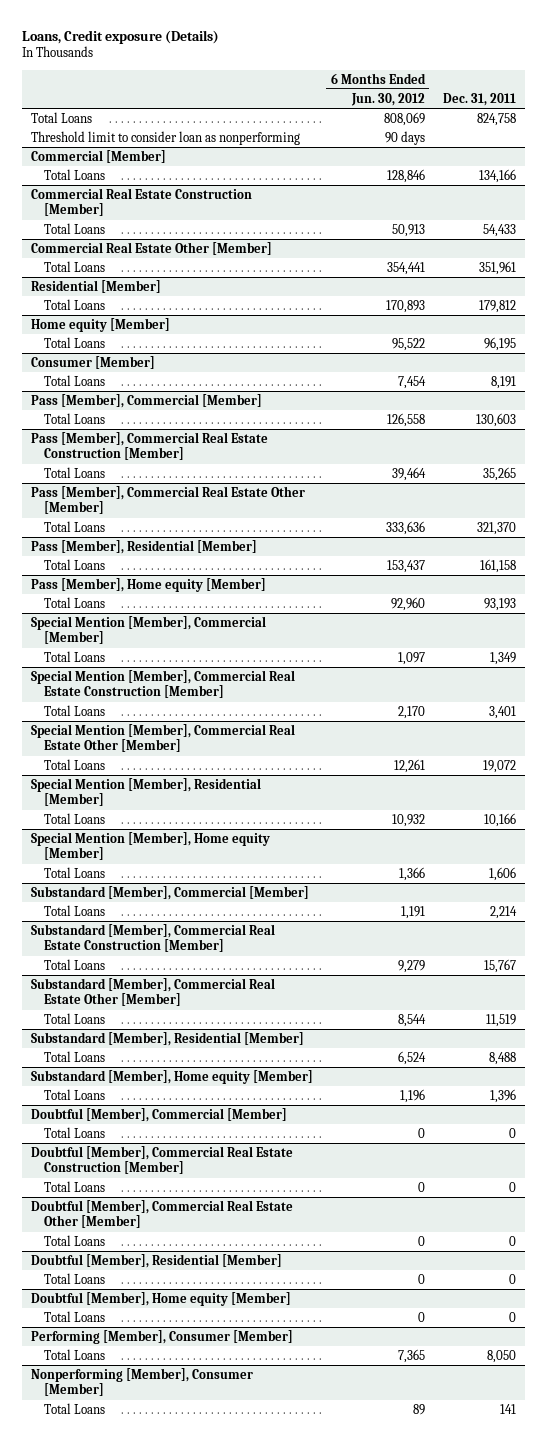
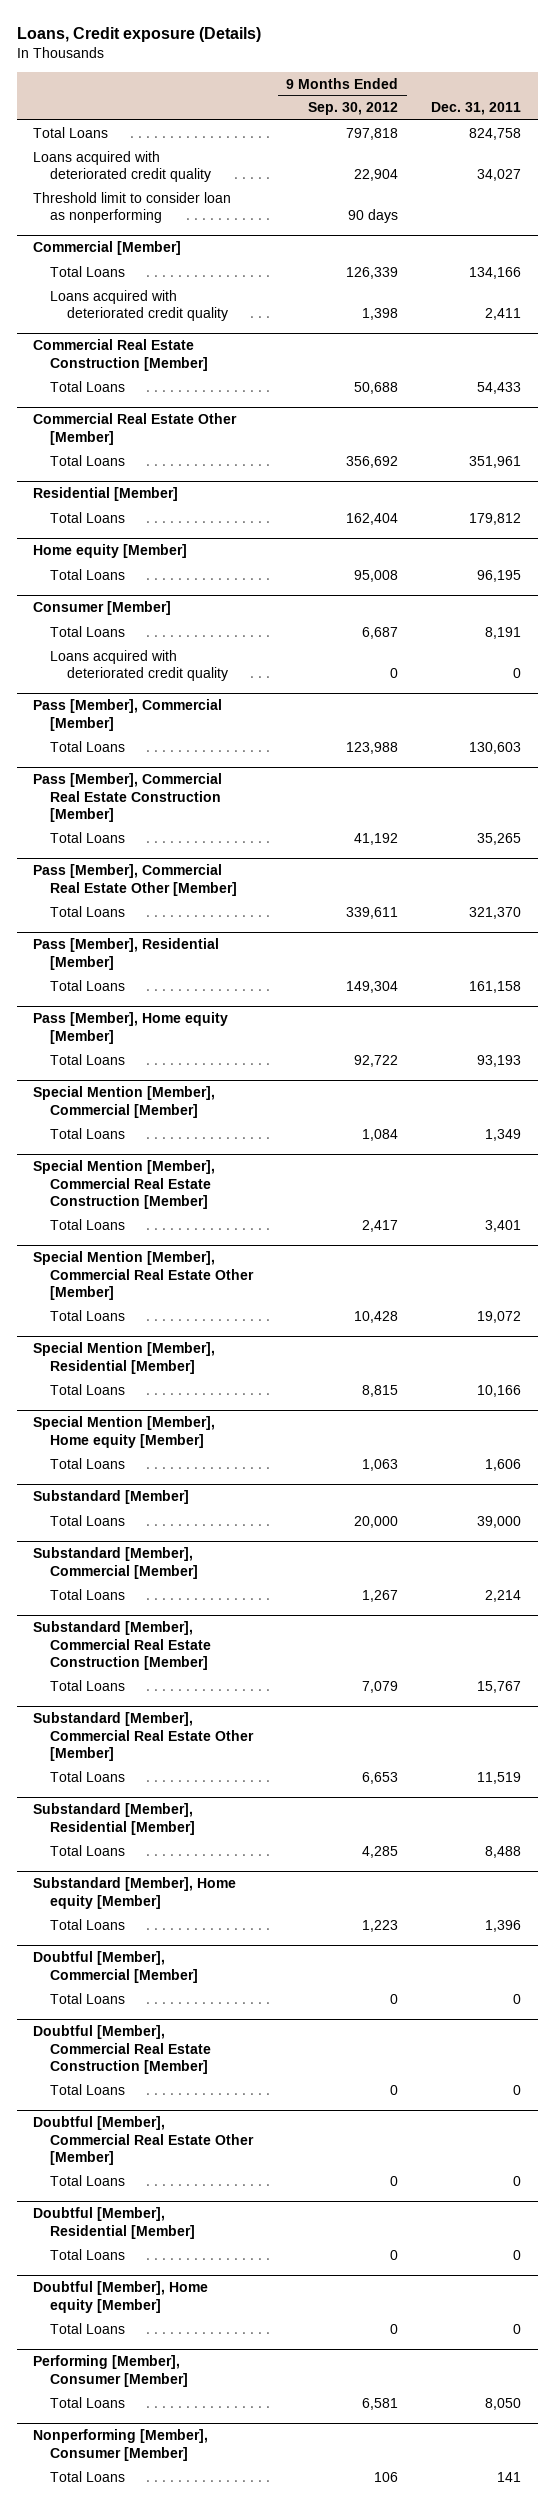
- | 6 Months Ended Jun. 30, 2012 | Dec. 31, 2011
+ | 9 Months Ended Sep. 30, 2012 | Dec. 31, 2011
+ Loans acquired with deteriorated credit quality | 22,904 | 34,027
@ Commercial [Member]
+ Loans acquired with deteriorated credit quality | 1,398 | 2,411
@ Consumer [Member]
+ Loans acquired with deteriorated credit quality | 0 | 0
+ Substandard [Member]
+ Total Loans | 20,000 | 39,000

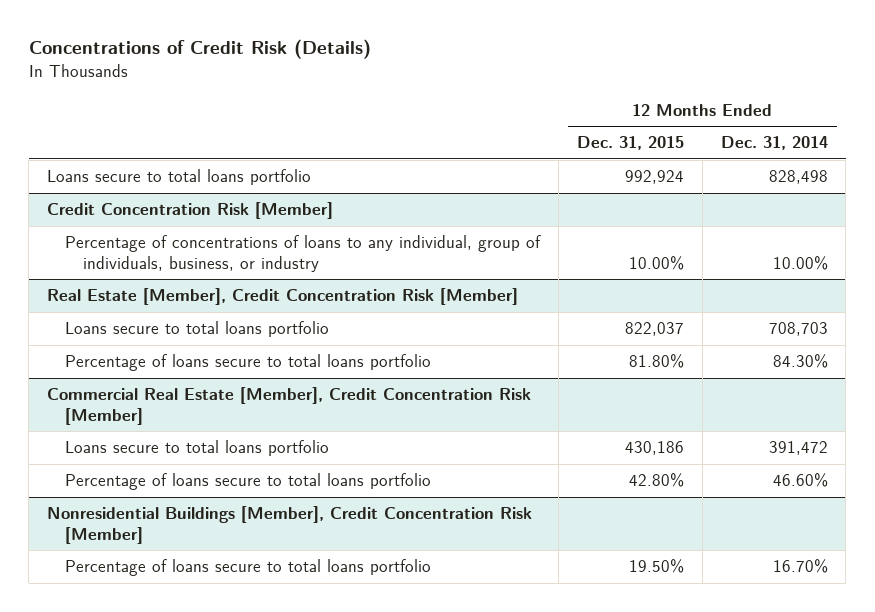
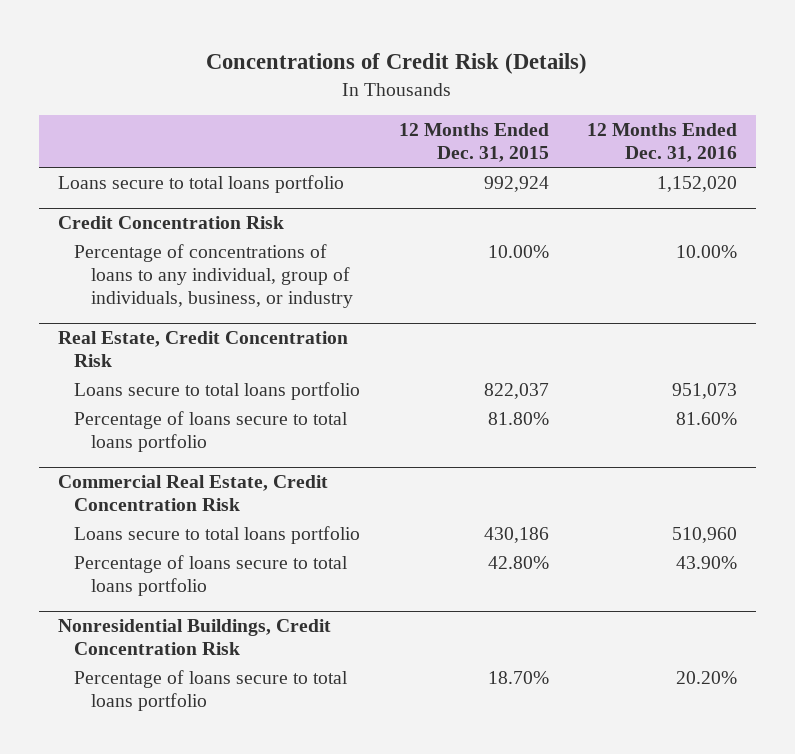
- | 12 Months Ended Dec. 31, 2015 | 12 Months Ended Dec. 31, 2014
+ | 12 Months Ended Dec. 31, 2015 | 12 Months Ended Dec. 31, 2016
- Credit Concentration Risk [Member]
+ Credit Concentration Risk
- Real Estate [Member], Credit Concentration Risk [Member]
+ Real Estate, Credit Concentration Risk
- Commercial Real Estate [Member], Credit Concentration Risk [Member]
+ Commercial Real Estate, Credit Concentration Risk
- Nonresidential Buildings [Member], Credit Concentration Risk [Member]
- Percentage of loans secure to total loans portfolio | 19.50% | 16.70%
+ Nonresidential Buildings, Credit Concentration Risk
+ Percentage of loans secure to total loans portfolio | 18.70% | 20.20%

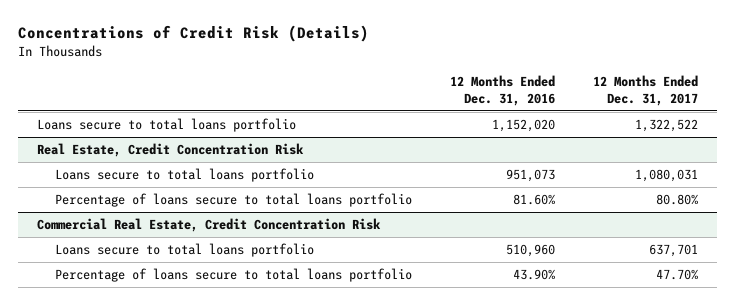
- | 12 Months Ended Dec. 31, 2015 | 12 Months Ended Dec. 31, 2016
+ | 12 Months Ended Dec. 31, 2016 | 12 Months Ended Dec. 31, 2017
- Credit Concentration Risk
- Percentage of concentrations of loans to any individual, group of individuals, business, or industry | 10.00% | 10.00%
- Nonresidential Buildings, Credit Concentration Risk
- Percentage of loans secure to total loans portfolio | 18.70% | 20.20%

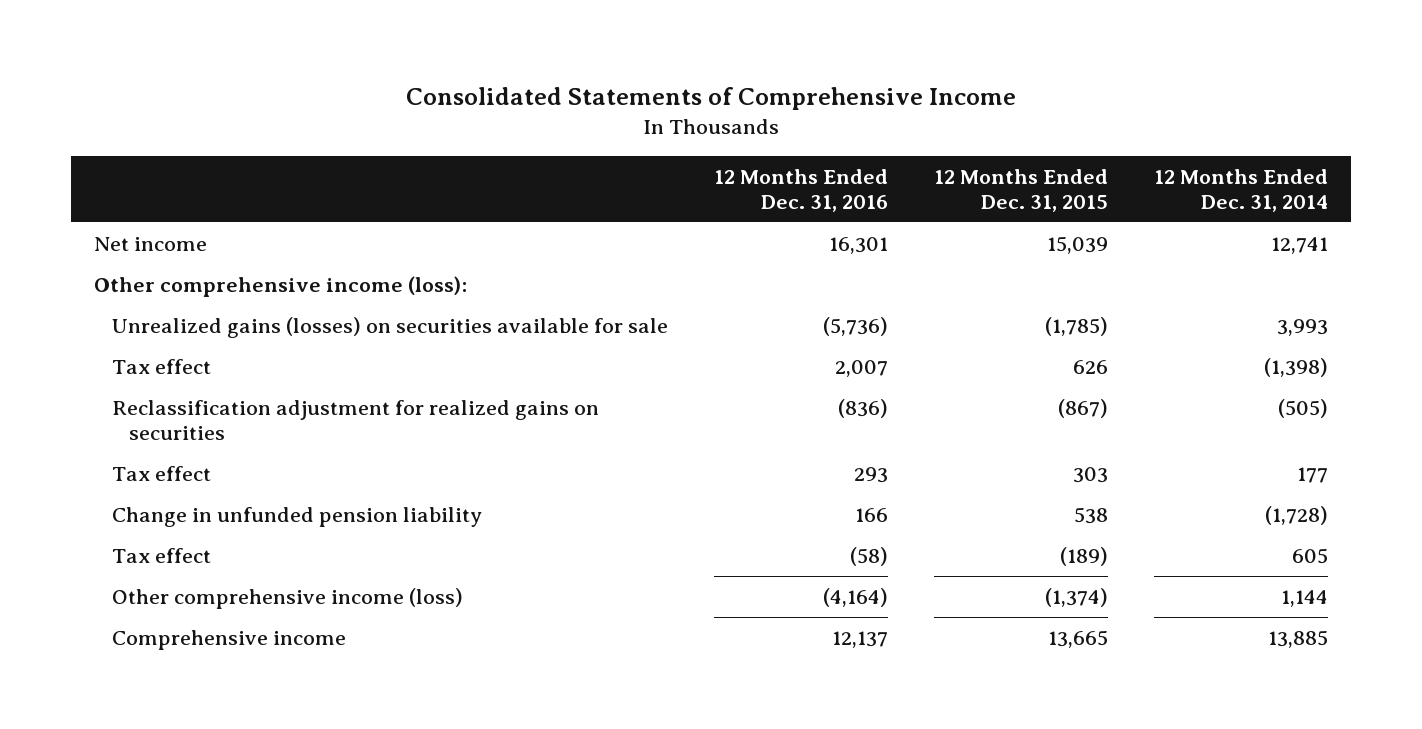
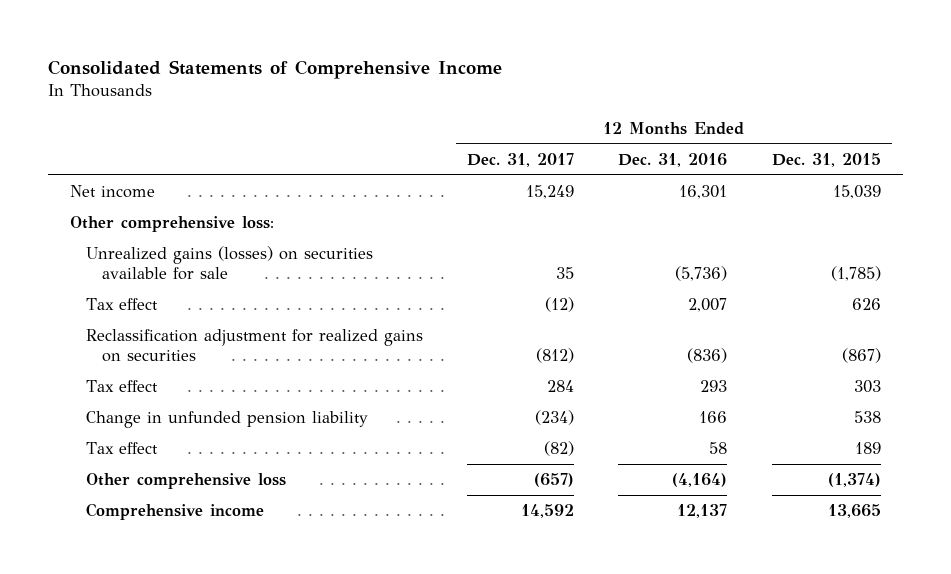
- | 12 Months Ended Dec. 31, 2016 | 12 Months Ended Dec. 31, 2015 | 12 Months Ended Dec. 31, 2014
+ | 12 Months Ended Dec. 31, 2017 | 12 Months Ended Dec. 31, 2016 | 12 Months Ended Dec. 31, 2015
- Other comprehensive income (loss):
+ Other comprehensive loss:
- Tax effect | (58) | (189) | 605
- Other comprehensive income (loss) | (4,164) | (1,374) | 1,144
+ Tax effect | (82) | 58 | 189
+ Other comprehensive loss | (657) | (4,164) | (1,374)

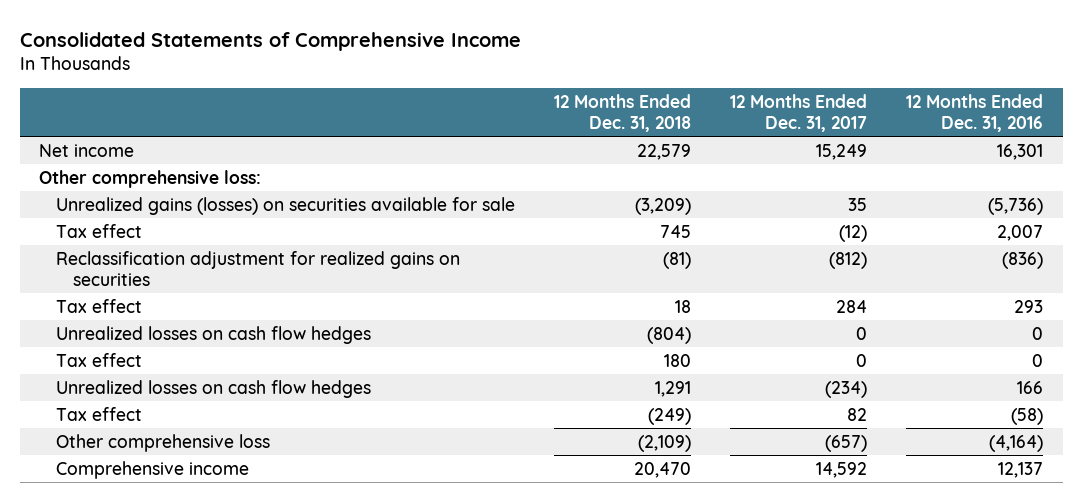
- | 12 Months Ended Dec. 31, 2017 | 12 Months Ended Dec. 31, 2016 | 12 Months Ended Dec. 31, 2015
+ | 12 Months Ended Dec. 31, 2018 | 12 Months Ended Dec. 31, 2017 | 12 Months Ended Dec. 31, 2016
- Change in unfunded pension liability | (234) | 166 | 538
- Tax effect | (82) | 58 | 189
+ Unrealized losses on cash flow hedges | (804) | 0 | 0
+ Tax effect | 180 | 0 | 0
+ Unrealized losses on cash flow hedges | 1,291 | (234) | 166
+ Tax effect | (249) | 82 | (58)

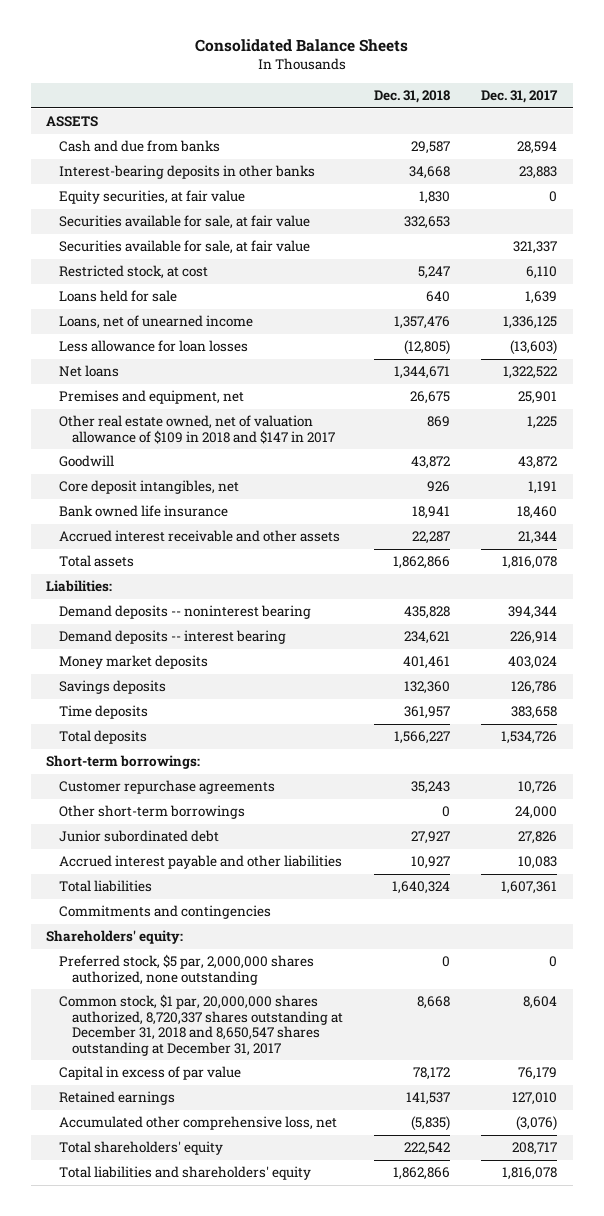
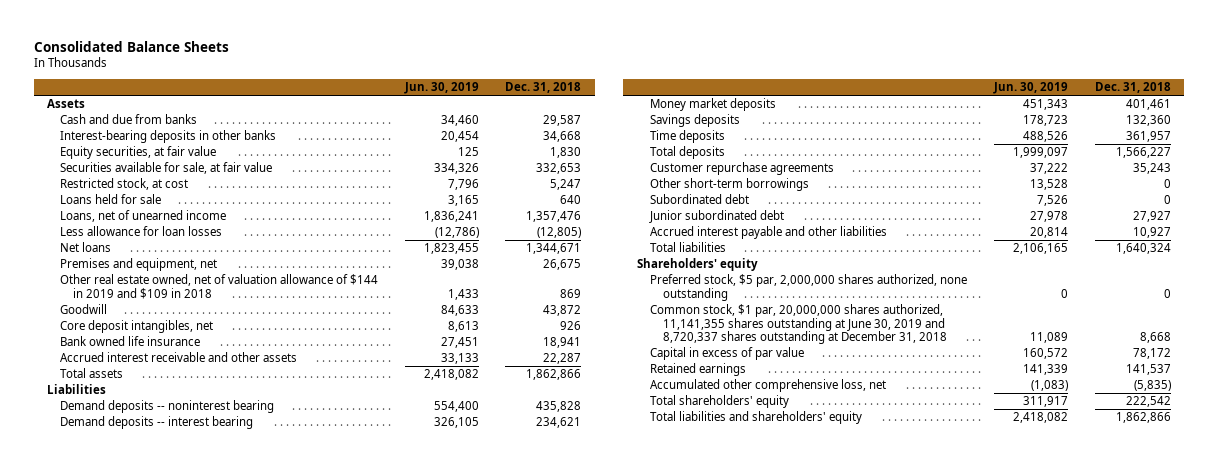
- | Dec. 31, 2018 | Dec. 31, 2017
+ | Jun. 30, 2019 | Dec. 31, 2018
- ASSETS
+ Assets
- Securities available for sale, at fair value | | 321,337
- Other real estate owned, net of valuation allowance of $109 in 2018 and $147 in 2017 | 869 | 1,225
+ Other real estate owned, net of valuation allowance of $144 in 2019 and $109 in 2018 | 1,433 | 869
- Liabilities:
+ Liabilities
- Short-term borrowings:
+ Subordinated debt | 7,526 | 0
- Commitments and contingencies
- Shareholders' equity:
+ Shareholders' equity
- Common stock, $1 par, 20,000,000 shares authorized, 8,720,337 shares outstanding at December 31, 2018 and 8,650,547 shares outstanding at December 31, 2017 | 8,668 | 8,604
+ Common stock, $1 par, 20,000,000 shares authorized, 11,141,355 shares outstanding at June 30, 2019 and 8,720,337 shares outstanding at December 31, 2018 | 11,089 | 8,668

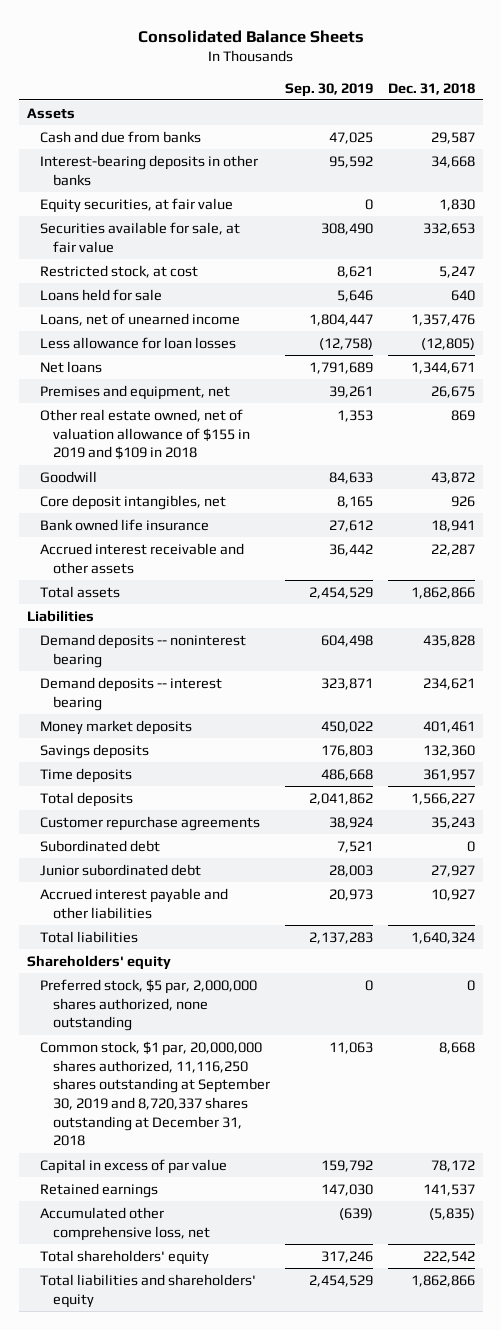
- | Jun. 30, 2019 | Dec. 31, 2018
+ | Sep. 30, 2019 | Dec. 31, 2018
- Other real estate owned, net of valuation allowance of $144 in 2019 and $109 in 2018 | 1,433 | 869
+ Other real estate owned, net of valuation allowance of $155 in 2019 and $109 in 2018 | 1,353 | 869
- Other short-term borrowings | 13,528 | 0
- Common stock, $1 par, 20,000,000 shares authorized, 11,141,355 shares outstanding at June 30, 2019 and 8,720,337 shares outstanding at December 31, 2018 | 11,089 | 8,668
+ Common stock, $1 par, 20,000,000 shares authorized, 11,116,250 shares outstanding at September 30, 2019 and 8,720,337 shares outstanding at December 31, 2018 | 11,063 | 8,668

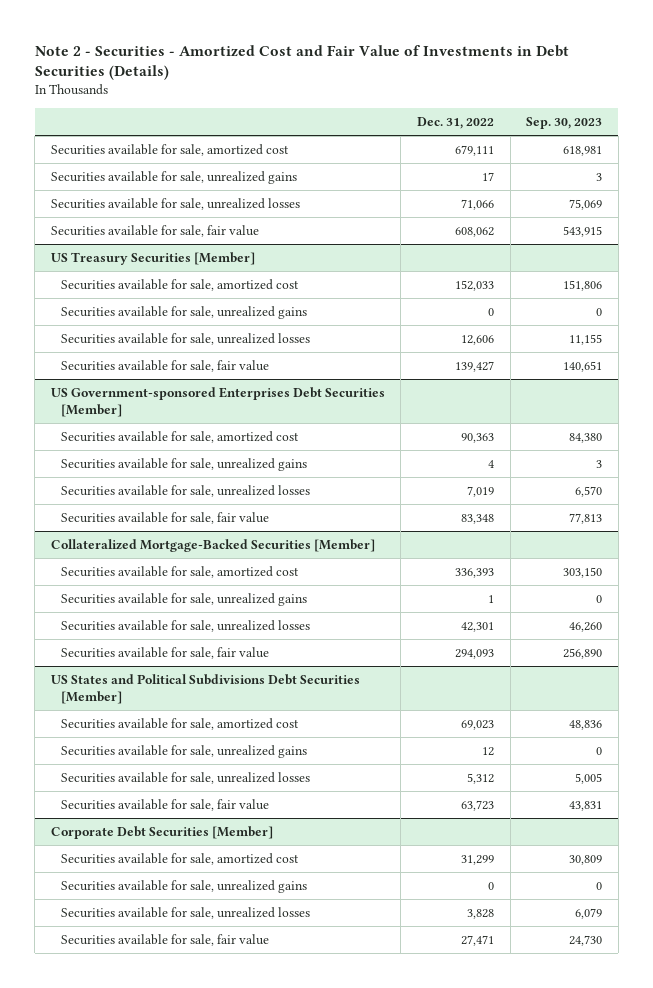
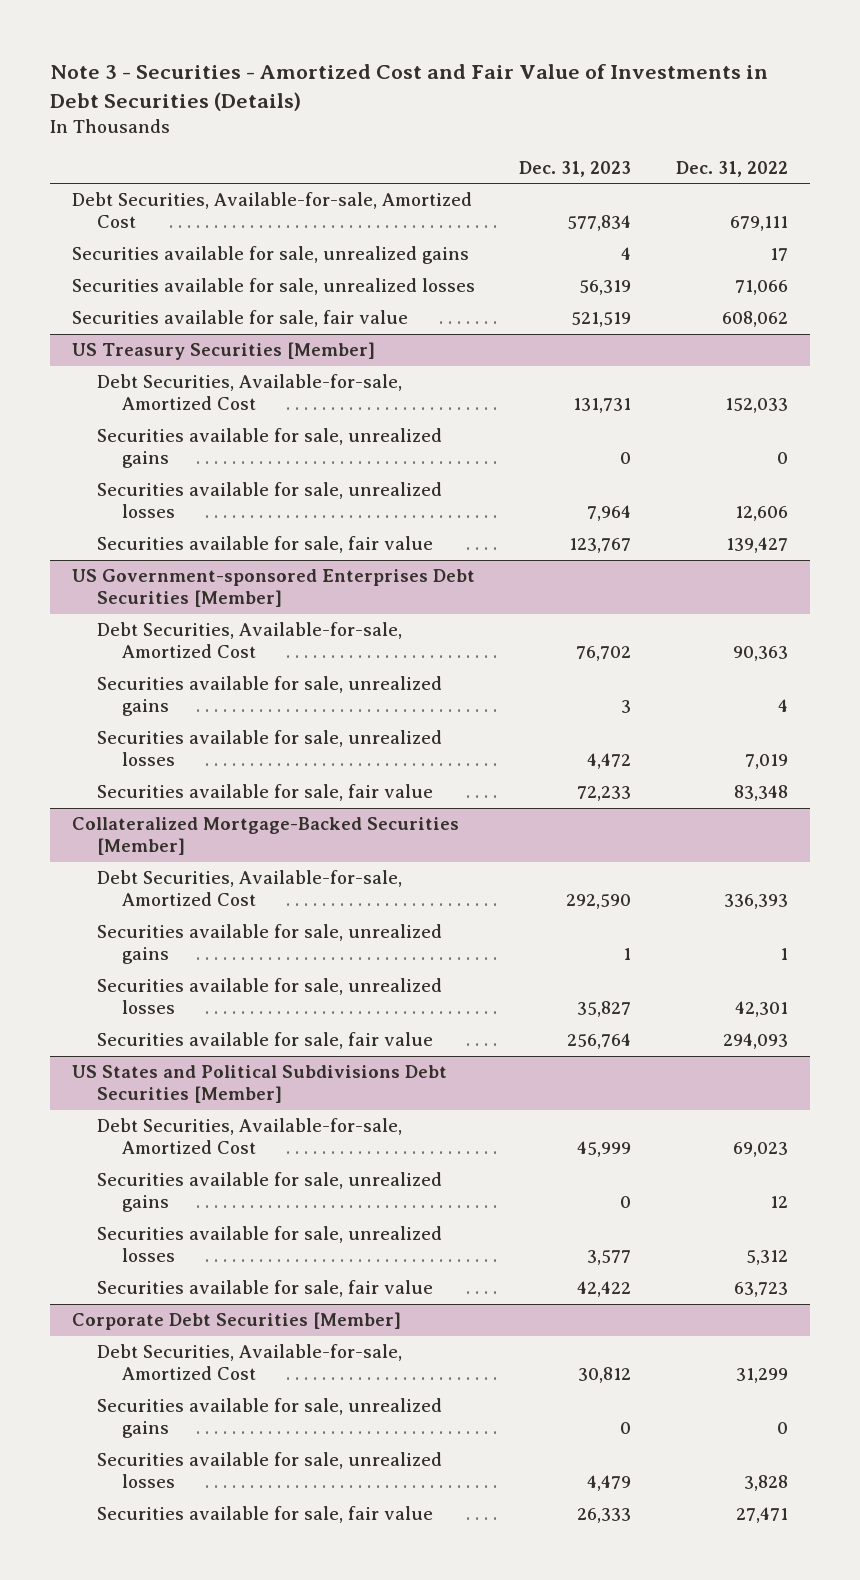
- Note 2 - Securities - Amortized Cost and Fair Value of Investments in Debt Securities (Details)
+ Note 3 - Securities - Amortized Cost and Fair Value of Investments in Debt Securities (Details)
- | Dec. 31, 2022 | Sep. 30, 2023
+ | Dec. 31, 2023 | Dec. 31, 2022
- Securities available for sale, amortized cost | 679,111 | 618,981
+ Debt Securities, Available-for-sale, Amortized Cost | 577,834 | 679,111
@ US Treasury Securities [Member]
- Securities available for sale, amortized cost | 152,033 | 151,806
+ Debt Securities, Available-for-sale, Amortized Cost | 131,731 | 152,033
@ US Government-sponsored Enterprises Debt Securities [Member]
- Securities available for sale, amortized cost | 90,363 | 84,380
+ Debt Securities, Available-for-sale, Amortized Cost | 76,702 | 90,363
@ Collateralized Mortgage-Backed Securities [Member]
- Securities available for sale, amortized cost | 336,393 | 303,150
+ Debt Securities, Available-for-sale, Amortized Cost | 292,590 | 336,393
@ US States and Political Subdivisions Debt Securities [Member]
- Securities available for sale, amortized cost | 69,023 | 48,836
+ Debt Securities, Available-for-sale, Amortized Cost | 45,999 | 69,023
@ Corporate Debt Securities [Member]
- Securities available for sale, amortized cost | 31,299 | 30,809
+ Debt Securities, Available-for-sale, Amortized Cost | 30,812 | 31,299

